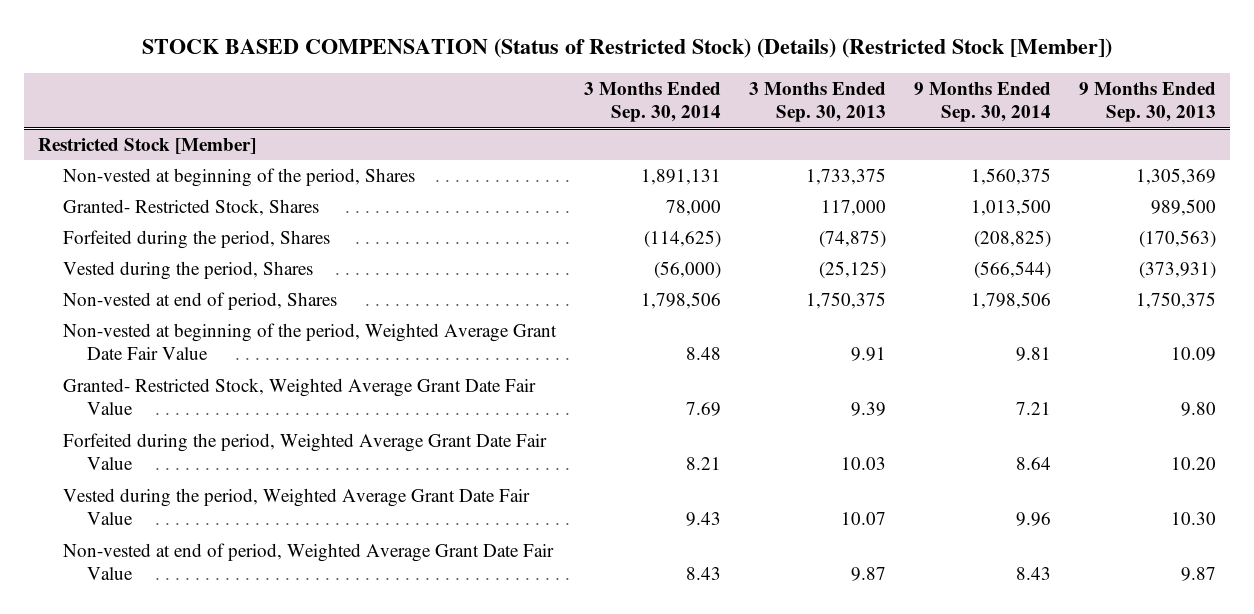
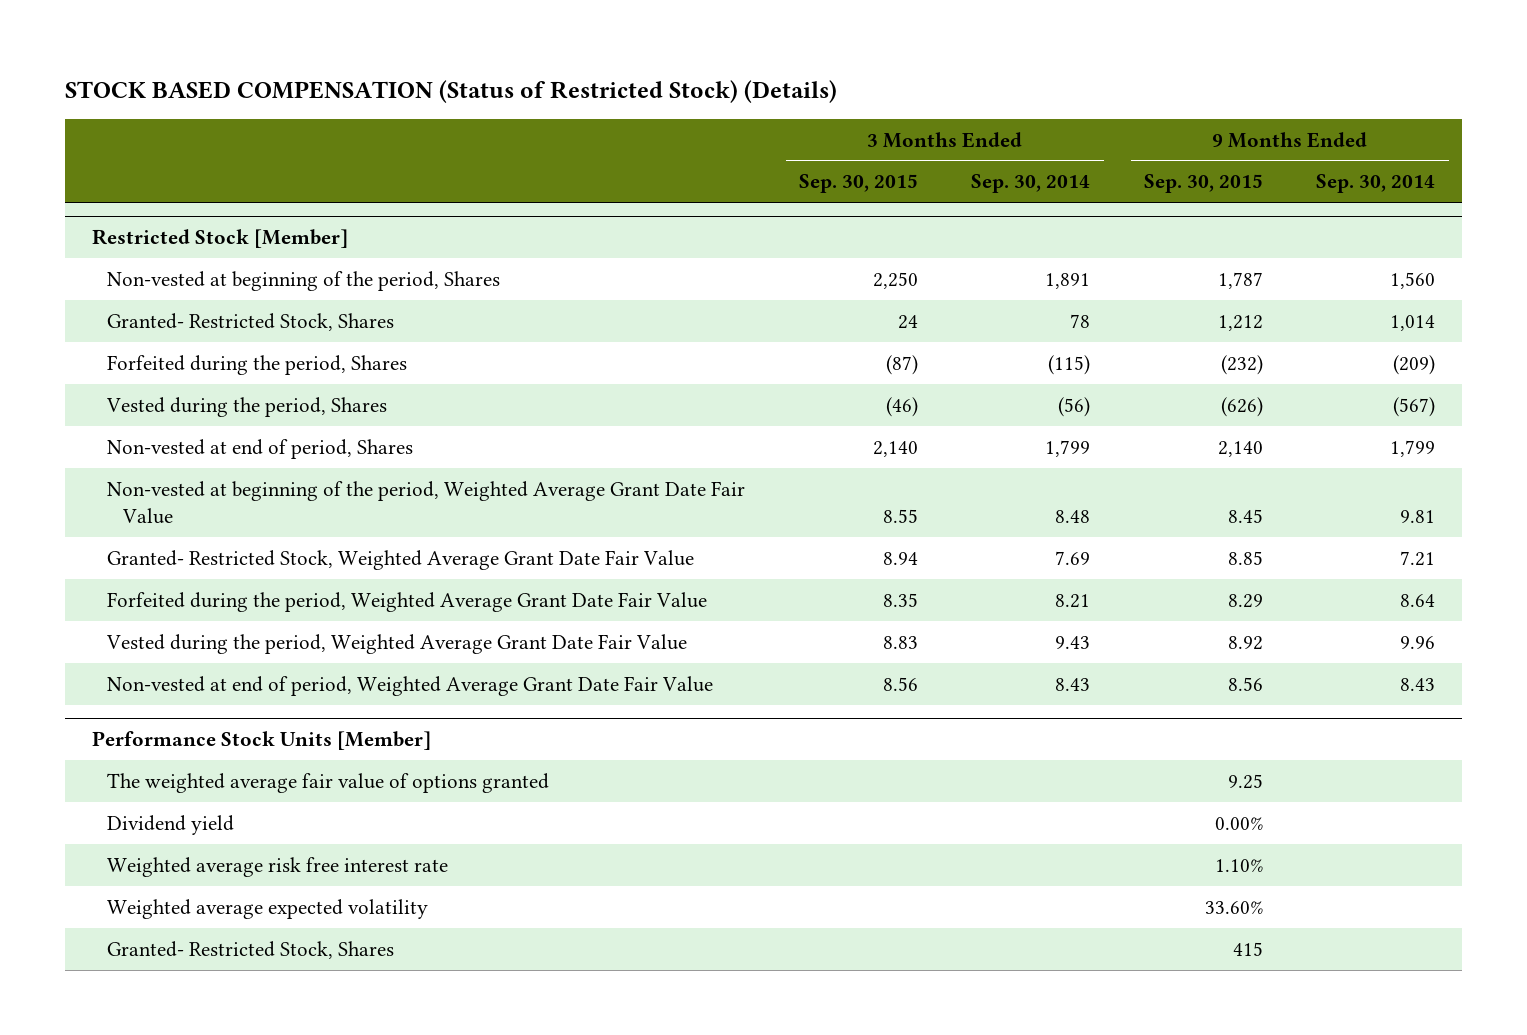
- STOCK BASED COMPENSATION (Status of Restricted Stock) (Details) (Restricted Stock [Member])
+ STOCK BASED COMPENSATION (Status of Restricted Stock) (Details)
- | 3 Months Ended Sep. 30, 2014 | 3 Months Ended Sep. 30, 2013 | 9 Months Ended Sep. 30, 2014 | 9 Months Ended Sep. 30, 2013
+ | 3 Months Ended Sep. 30, 2015 | 3 Months Ended Sep. 30, 2014 | 9 Months Ended Sep. 30, 2015 | 9 Months Ended Sep. 30, 2014
@ Restricted Stock [Member]
- Non-vested at beginning of the period, Shares | 1,891,131 | 1,733,375 | 1,560,375 | 1,305,369
- Granted- Restricted Stock, Shares | 78,000 | 117,000 | 1,013,500 | 989,500
- Forfeited during the period, Shares | (114,625) | (74,875) | (208,825) | (170,563)
- Vested during the period, Shares | (56,000) | (25,125) | (566,544) | (373,931)
- Non-vested at end of period, Shares | 1,798,506 | 1,750,375 | 1,798,506 | 1,750,375
+ Non-vested at beginning of the period, Shares | 2,250 | 1,891 | 1,787 | 1,560
+ Granted- Restricted Stock, Shares | 24 | 78 | 1,212 | 1,014
+ Forfeited during the period, Shares | (87) | (115) | (232) | (209)
+ Vested during the period, Shares | (46) | (56) | (626) | (567)
+ Non-vested at end of period, Shares | 2,140 | 1,799 | 2,140 | 1,799
+ Performance Stock Units [Member]
+ The weighted average fair value of options granted | | | 9.25 |
+ Dividend yield | | | 0.00% |
+ Weighted average risk free interest rate | | | 1.10% |
+ Weighted average expected volatility | | | 33.60% |
+ Granted- Restricted Stock, Shares | | | 415 |

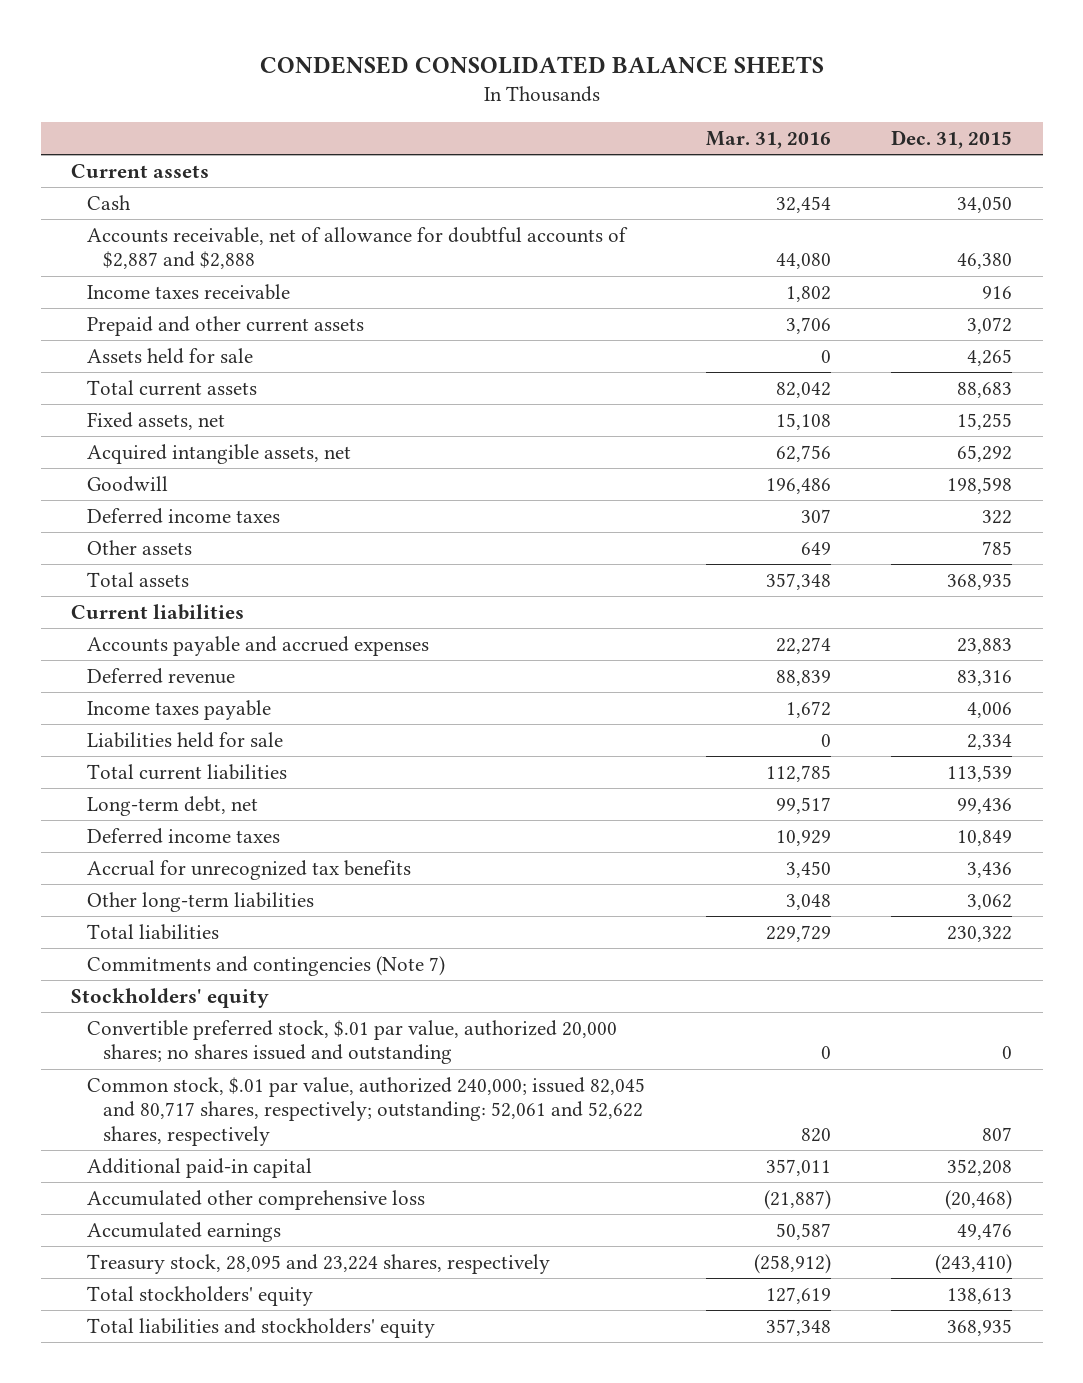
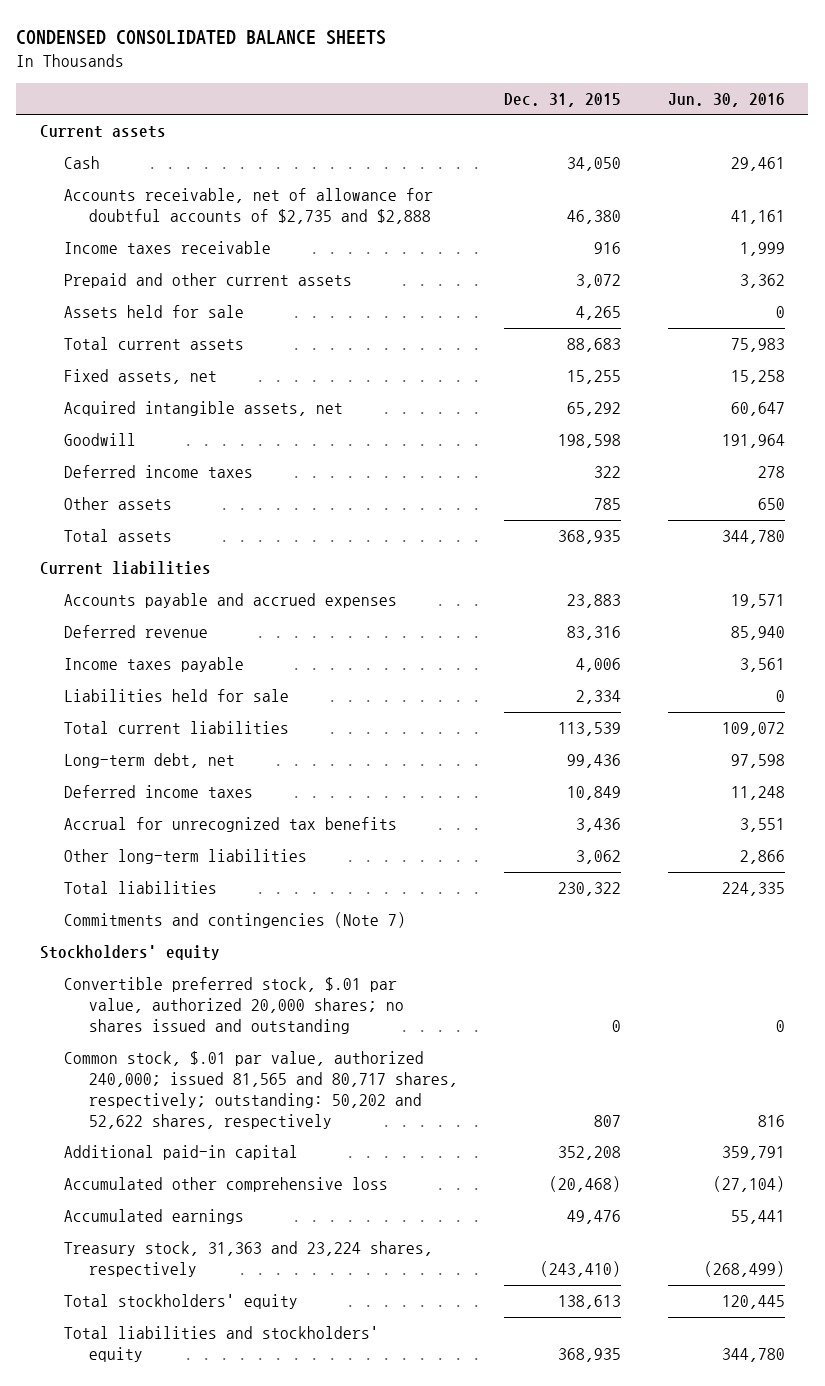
- | Mar. 31, 2016 | Dec. 31, 2015
+ | Dec. 31, 2015 | Jun. 30, 2016
- Accounts receivable, net of allowance for doubtful accounts of $2,887 and $2,888 | 44,080 | 46,380
+ Accounts receivable, net of allowance for doubtful accounts of $2,735 and $2,888 | 46,380 | 41,161
- Common stock, $.01 par value, authorized 240,000; issued 82,045 and 80,717 shares, respectively; outstanding: 52,061 and 52,622 shares, respectively | 820 | 807
+ Common stock, $.01 par value, authorized 240,000; issued 81,565 and 80,717 shares, respectively; outstanding: 50,202 and 52,622 shares, respectively | 807 | 816
- Treasury stock, 28,095 and 23,224 shares, respectively | (258,912) | (243,410)
+ Treasury stock, 31,363 and 23,224 shares, respectively | (243,410) | (268,499)

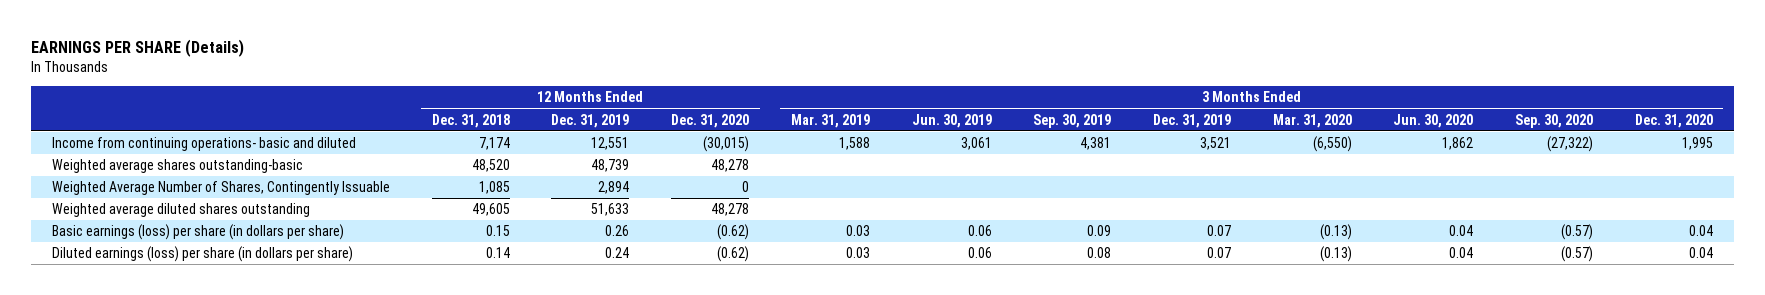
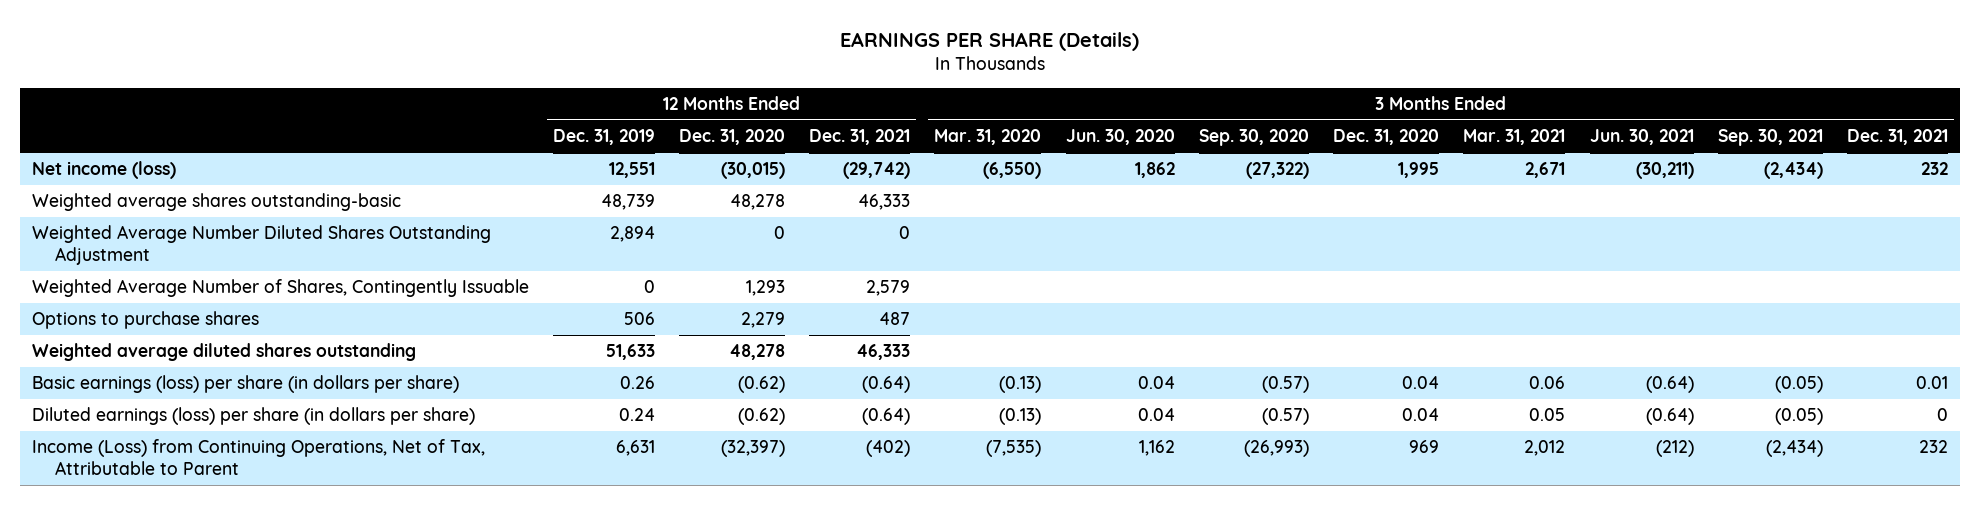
- | 12 Months Ended Dec. 31, 2018 | 12 Months Ended Dec. 31, 2019 | 12 Months Ended Dec. 31, 2020 | 3 Months Ended Mar. 31, 2019 | 3 Months Ended Jun. 30, 2019 | 3 Months Ended Sep. 30, 2019 | 3 Months Ended Dec. 31, 2019 | 3 Months Ended Mar. 31, 2020 | 3 Months Ended Jun. 30, 2020 | 3 Months Ended Sep. 30, 2020 | 3 Months Ended Dec. 31, 2020
+ | 12 Months Ended Dec. 31, 2019 | 12 Months Ended Dec. 31, 2020 | 12 Months Ended Dec. 31, 2021 | 3 Months Ended Mar. 31, 2020 | 3 Months Ended Jun. 30, 2020 | 3 Months Ended Sep. 30, 2020 | 3 Months Ended Dec. 31, 2020 | 3 Months Ended Mar. 31, 2021 | 3 Months Ended Jun. 30, 2021 | 3 Months Ended Sep. 30, 2021 | 3 Months Ended Dec. 31, 2021
- Income from continuing operations- basic and diluted | 7,174 | 12,551 | (30,015) | 1,588 | 3,061 | 4,381 | 3,521 | (6,550) | 1,862 | (27,322) | 1,995
+ Net income (loss) | 12,551 | (30,015) | (29,742) | (6,550) | 1,862 | (27,322) | 1,995 | 2,671 | (30,211) | (2,434) | 232
- Weighted Average Number of Shares, Contingently Issuable | 1,085 | 2,894 | 0 | | | | | | | |
+ Weighted Average Number Diluted Shares Outstanding Adjustment | 2,894 | 0 | 0 | | | | | | | |
+ Weighted Average Number of Shares, Contingently Issuable | 0 | 1,293 | 2,579 | | | | | | | |
+ Options to purchase shares | 506 | 2,279 | 487 | | | | | | | |
+ Income (Loss) from Continuing Operations, Net of Tax, Attributable to Parent | 6,631 | (32,397) | (402) | (7,535) | 1,162 | (26,993) | 969 | 2,012 | (212) | (2,434) | 232

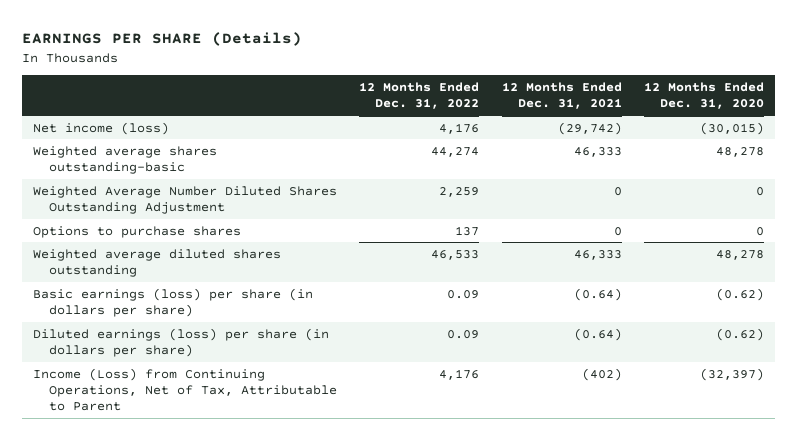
- | 12 Months Ended Dec. 31, 2019 | 12 Months Ended Dec. 31, 2020 | 12 Months Ended Dec. 31, 2021 | 3 Months Ended Mar. 31, 2020 | 3 Months Ended Jun. 30, 2020 | 3 Months Ended Sep. 30, 2020 | 3 Months Ended Dec. 31, 2020 | 3 Months Ended Mar. 31, 2021 | 3 Months Ended Jun. 30, 2021 | 3 Months Ended Sep. 30, 2021 | 3 Months Ended Dec. 31, 2021
+ | 12 Months Ended Dec. 31, 2022 | 12 Months Ended Dec. 31, 2021 | 12 Months Ended Dec. 31, 2020
- Weighted Average Number of Shares, Contingently Issuable | 0 | 1,293 | 2,579 | | | | | | | |
- Options to purchase shares | 506 | 2,279 | 487 | | | | | | | |
+ Options to purchase shares | 137 | 0 | 0

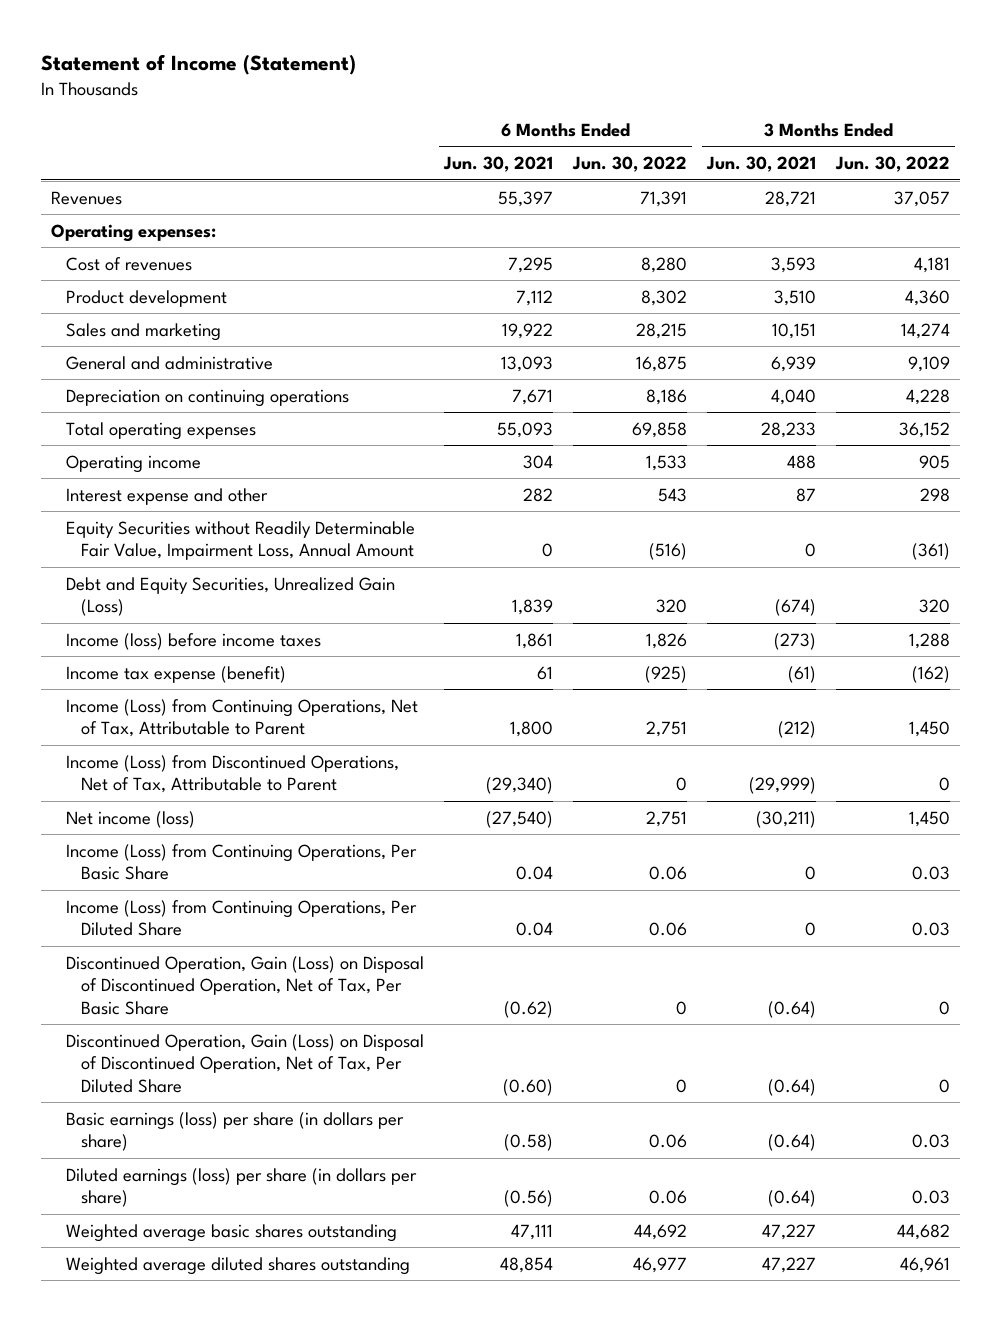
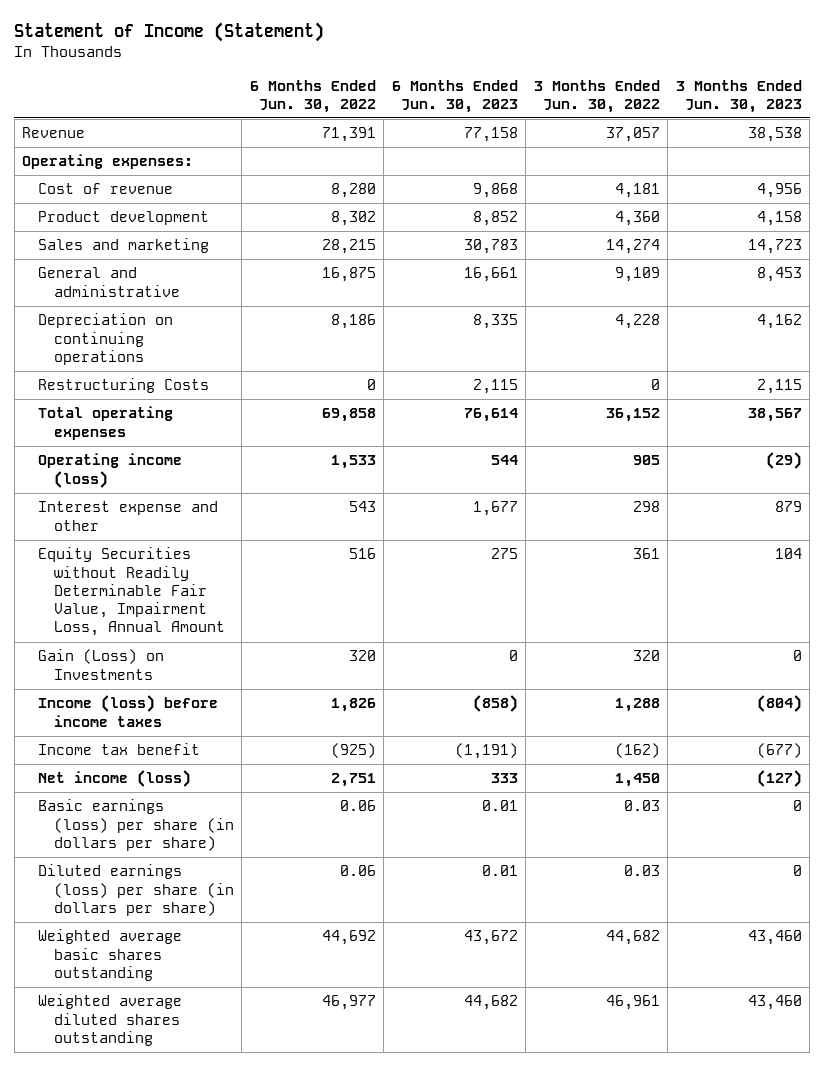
- | 6 Months Ended Jun. 30, 2021 | 6 Months Ended Jun. 30, 2022 | 3 Months Ended Jun. 30, 2021 | 3 Months Ended Jun. 30, 2022
+ | 6 Months Ended Jun. 30, 2022 | 6 Months Ended Jun. 30, 2023 | 3 Months Ended Jun. 30, 2022 | 3 Months Ended Jun. 30, 2023
- Revenues | 55,397 | 71,391 | 28,721 | 37,057
+ Revenue | 71,391 | 77,158 | 37,057 | 38,538
- Cost of revenues | 7,295 | 8,280 | 3,593 | 4,181
+ Cost of revenue | 8,280 | 9,868 | 4,181 | 4,956
+ Restructuring Costs | 0 | 2,115 | 0 | 2,115
- Operating income | 304 | 1,533 | 488 | 905
+ Operating income (loss) | 1,533 | 544 | 905 | (29)
- Equity Securities without Readily Determinable Fair Value, Impairment Loss, Annual Amount | 0 | (516) | 0 | (361)
- Debt and Equity Securities, Unrealized Gain (Loss) | 1,839 | 320 | (674) | 320
+ Equity Securities without Readily Determinable Fair Value, Impairment Loss, Annual Amount | 516 | 275 | 361 | 104
+ Gain (Loss) on Investments | 320 | 0 | 320 | 0
- Income tax expense (benefit) | 61 | (925) | (61) | (162)
- Income (Loss) from Continuing Operations, Net of Tax, Attributable to Parent | 1,800 | 2,751 | (212) | 1,450
- Income (Loss) from Discontinued Operations, Net of Tax, Attributable to Parent | (29,340) | 0 | (29,999) | 0
+ Income tax benefit | (925) | (1,191) | (162) | (677)
- Income (Loss) from Continuing Operations, Per Basic Share | 0.04 | 0.06 | 0 | 0.03
- Income (Loss) from Continuing Operations, Per Diluted Share | 0.04 | 0.06 | 0 | 0.03
- Discontinued Operation, Gain (Loss) on Disposal of Discontinued Operation, Net of Tax, Per Basic Share | (0.62) | 0 | (0.64) | 0
- Discontinued Operation, Gain (Loss) on Disposal of Discontinued Operation, Net of Tax, Per Diluted Share | (0.60) | 0 | (0.64) | 0

